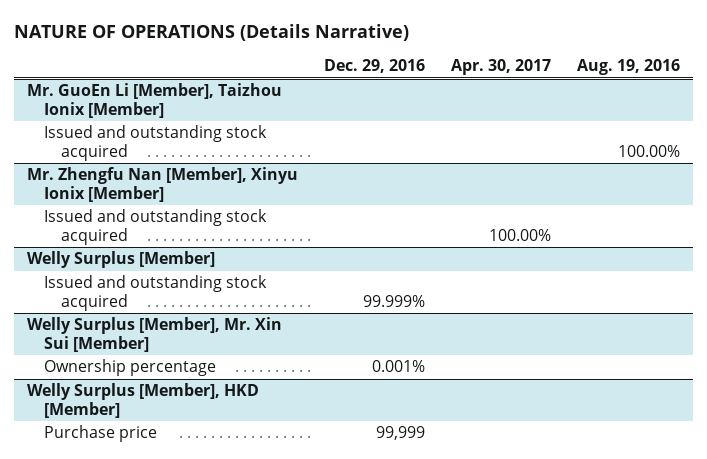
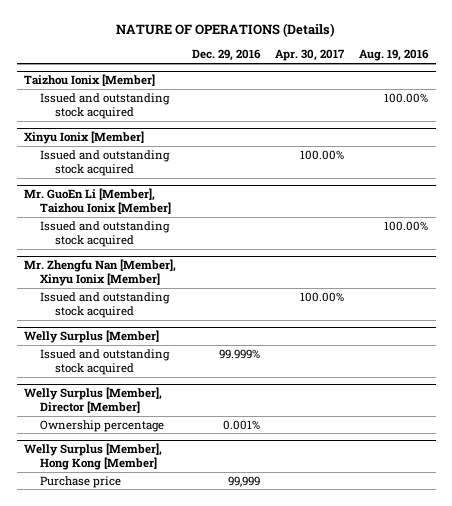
- NATURE OF OPERATIONS (Details Narrative)
+ NATURE OF OPERATIONS (Details)
+ Taizhou Ionix [Member]
+ Issued and outstanding stock acquired | | | 100.00%
+ Xinyu Ionix [Member]
+ Issued and outstanding stock acquired | | 100.00% |
- Welly Surplus [Member], Mr. Xin Sui [Member]
+ Welly Surplus [Member], Director [Member]
- Welly Surplus [Member], HKD [Member]
+ Welly Surplus [Member], Hong Kong [Member]

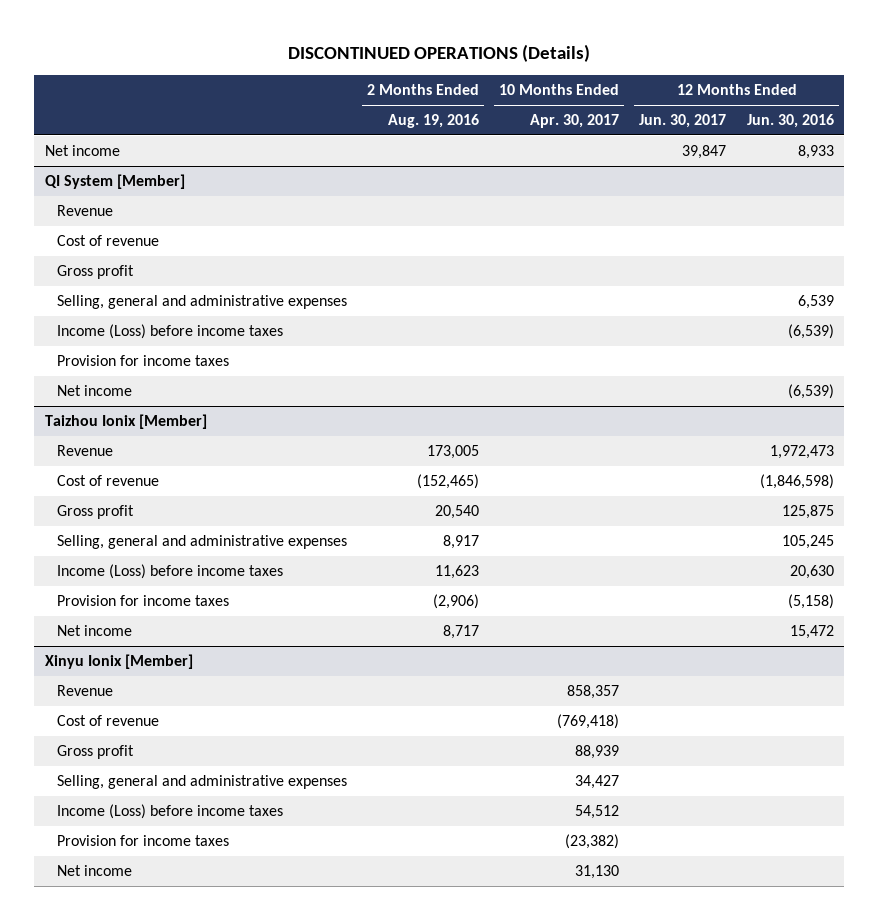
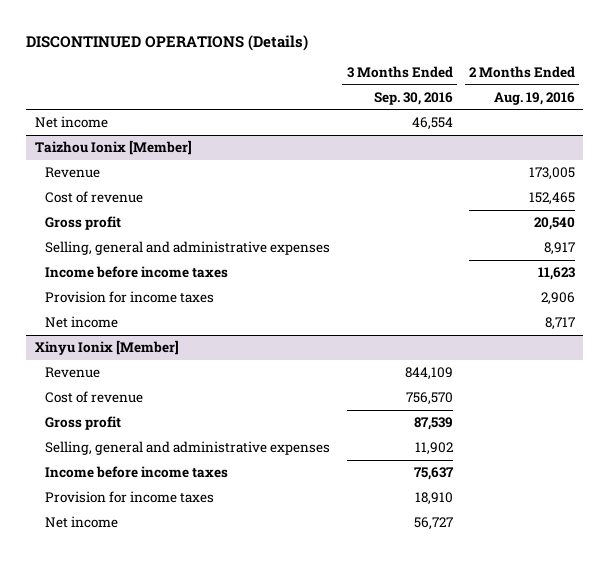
- | 2 Months Ended Aug. 19, 2016 | 10 Months Ended Apr. 30, 2017 | 12 Months Ended Jun. 30, 2017 | 12 Months Ended Jun. 30, 2016
+ | 3 Months Ended Sep. 30, 2016 | 2 Months Ended Aug. 19, 2016
- QI System [Member]
- Revenue
- Cost of revenue
- Gross profit
- Selling, general and administrative expenses | | | | 6,539
- Income (Loss) before income taxes | | | | (6,539)
- Provision for income taxes
- Net income | | | | (6,539)
@ Taizhou Ionix [Member]
- Cost of revenue | (152,465) | | | (1,846,598)
+ Cost of revenue | | 152,465
- Income (Loss) before income taxes | 11,623 | | | 20,630
- Provision for income taxes | (2,906) | | | (5,158)
+ Income before income taxes | | 11,623
+ Provision for income taxes | | 2,906
@ Xinyu Ionix [Member]
- Income (Loss) before income taxes | | 54,512 | |
+ Income before income taxes | 75,637 |

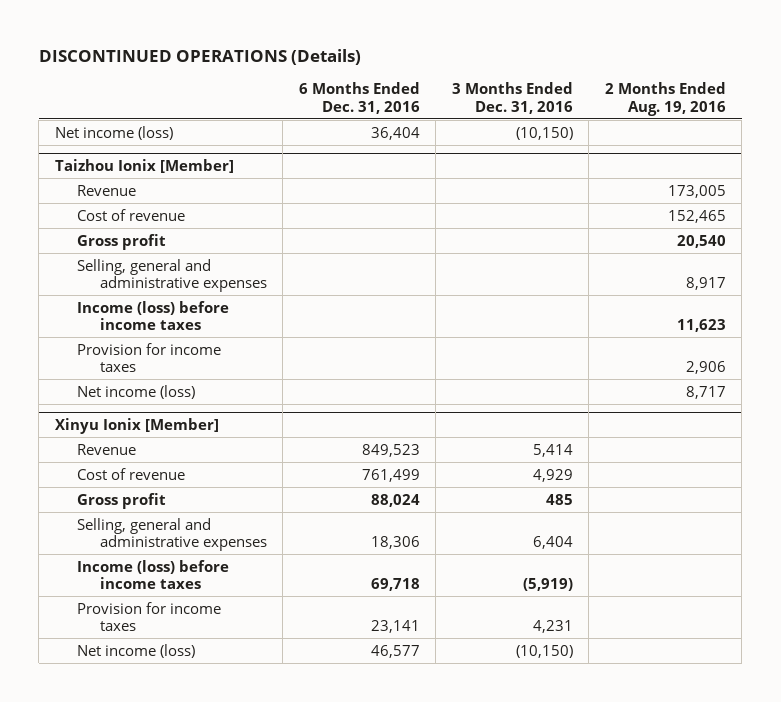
- | 3 Months Ended Sep. 30, 2016 | 2 Months Ended Aug. 19, 2016
+ | 6 Months Ended Dec. 31, 2016 | 3 Months Ended Dec. 31, 2016 | 2 Months Ended Aug. 19, 2016
- Net income | 46,554 |
+ Net income (loss) | 36,404 | (10,150) |
@ Taizhou Ionix [Member]
- Income before income taxes | | 11,623
+ Income (loss) before income taxes | | | 11,623
- Net income | | 8,717
+ Net income (loss) | | | 8,717
@ Xinyu Ionix [Member]
- Income before income taxes | 75,637 |
+ Income (loss) before income taxes | 69,718 | (5,919) |
- Net income | 56,727 |
+ Net income (loss) | 46,577 | (10,150) |

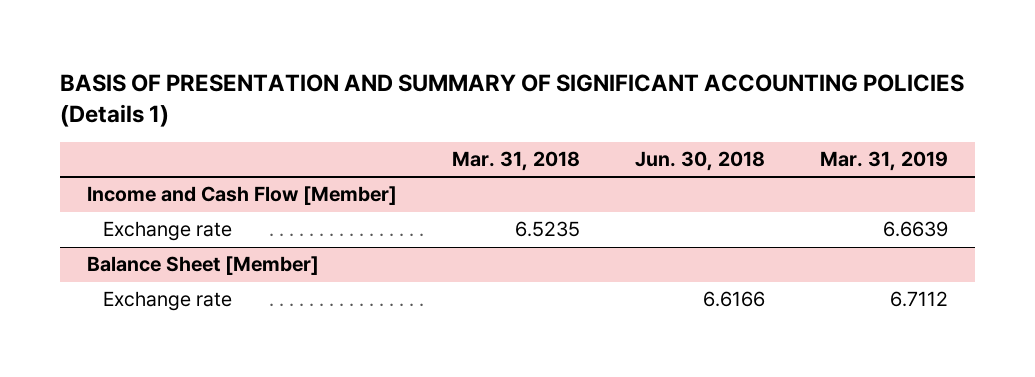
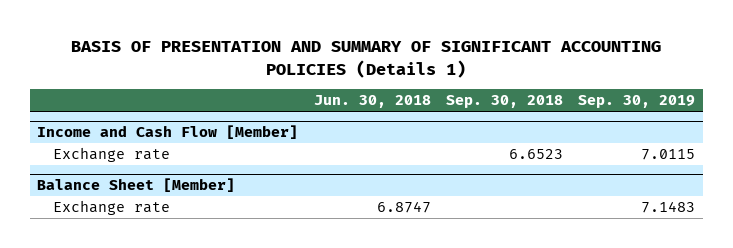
- | Mar. 31, 2018 | Jun. 30, 2018 | Mar. 31, 2019
+ | Jun. 30, 2018 | Sep. 30, 2018 | Sep. 30, 2019
@ Balance Sheet [Member]
- Exchange rate | | 6.6166 | 6.7112
+ Exchange rate | 6.8747 | | 7.1483

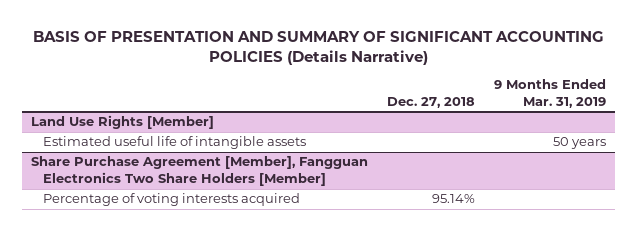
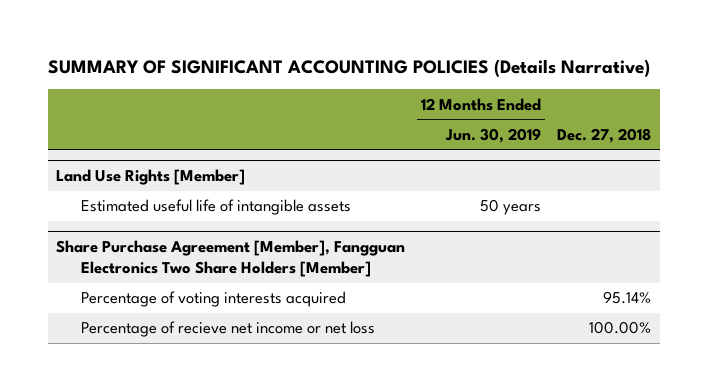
- BASIS OF PRESENTATION AND SUMMARY OF SIGNIFICANT ACCOUNTING POLICIES (Details Narrative)
+ SUMMARY OF SIGNIFICANT ACCOUNTING POLICIES (Details Narrative)
- | Dec. 27, 2018 | 9 Months Ended Mar. 31, 2019
+ | 12 Months Ended Jun. 30, 2019 | Dec. 27, 2018
@ Share Purchase Agreement [Member], Fangguan Electronics Two Share Holders [Member]
+ Percentage of recieve net income or net loss | | 100.00%

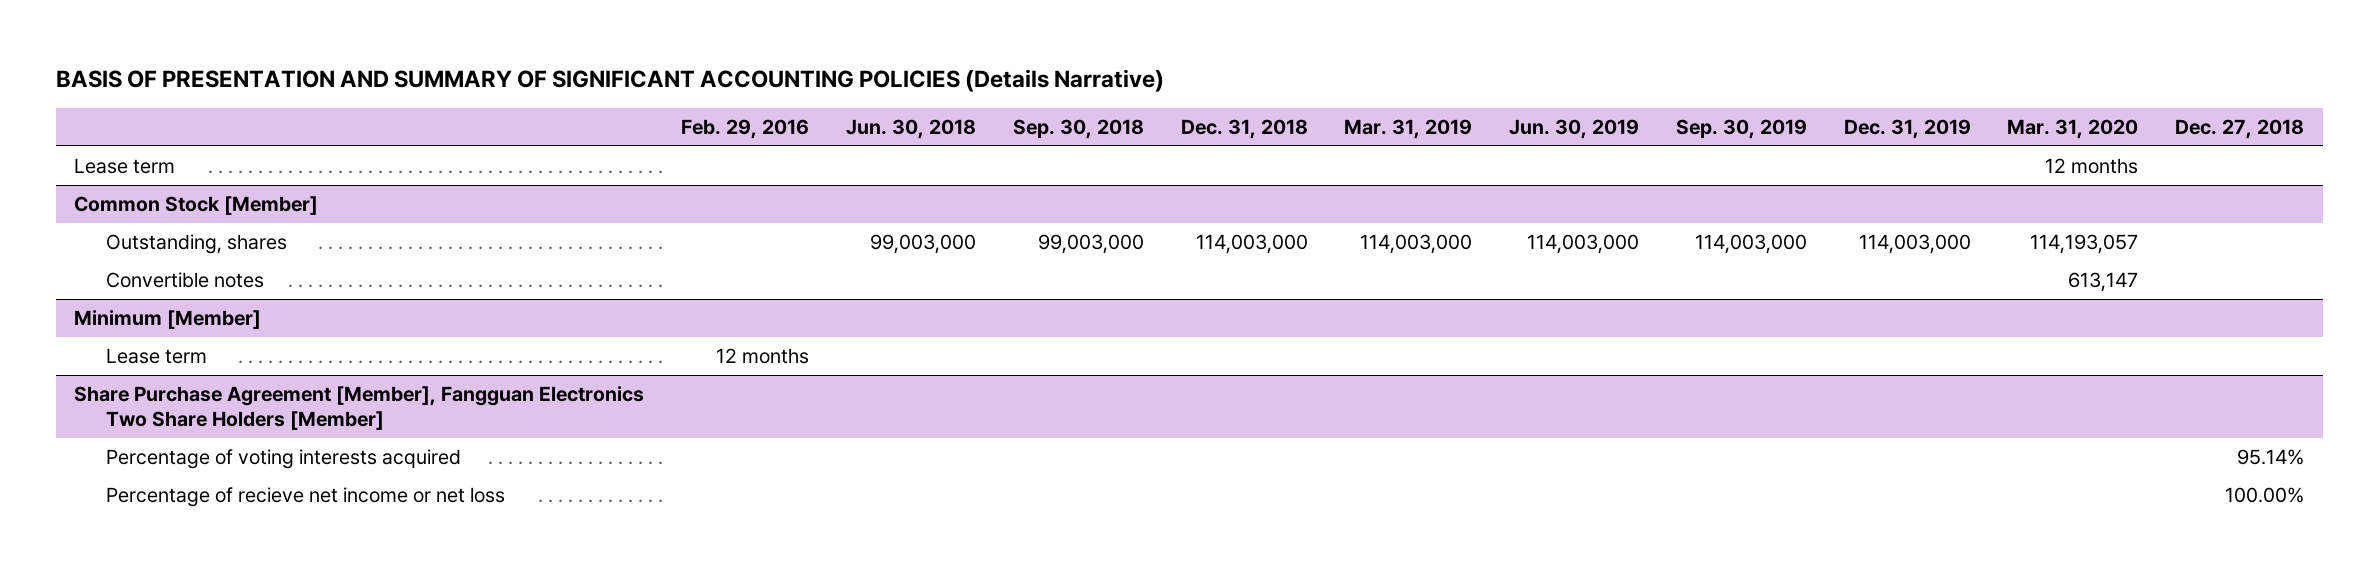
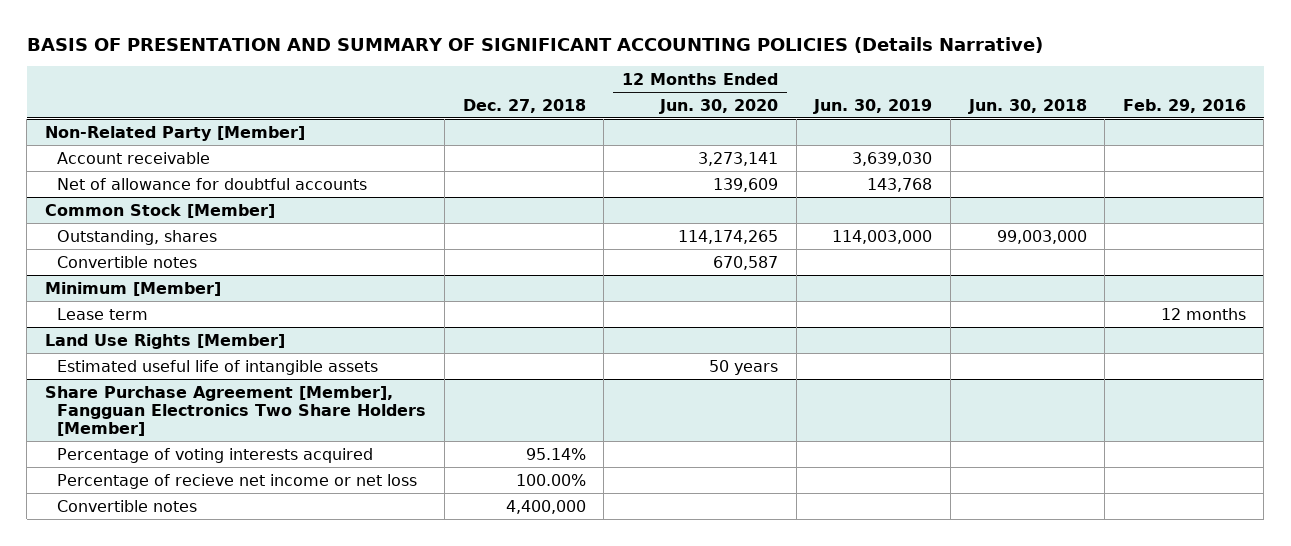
- | Feb. 29, 2016 | Jun. 30, 2018 | Sep. 30, 2018 | Dec. 31, 2018 | Mar. 31, 2019 | Jun. 30, 2019 | Sep. 30, 2019 | Dec. 31, 2019 | Mar. 31, 2020 | Dec. 27, 2018
+ | Dec. 27, 2018 | 12 Months Ended Jun. 30, 2020 | Jun. 30, 2019 | Jun. 30, 2018 | Feb. 29, 2016
- Lease term | | | | | | | | | 12 months |
+ Non-Related Party [Member]
+ Account receivable | | 3,273,141 | 3,639,030 | |
+ Net of allowance for doubtful accounts | | 139,609 | 143,768 | |
+ Land Use Rights [Member]
+ Estimated useful life of intangible assets | | 50 years | | |
@ Share Purchase Agreement [Member], Fangguan Electronics Two Share Holders [Member]
+ Convertible notes | 4,400,000 | | | |

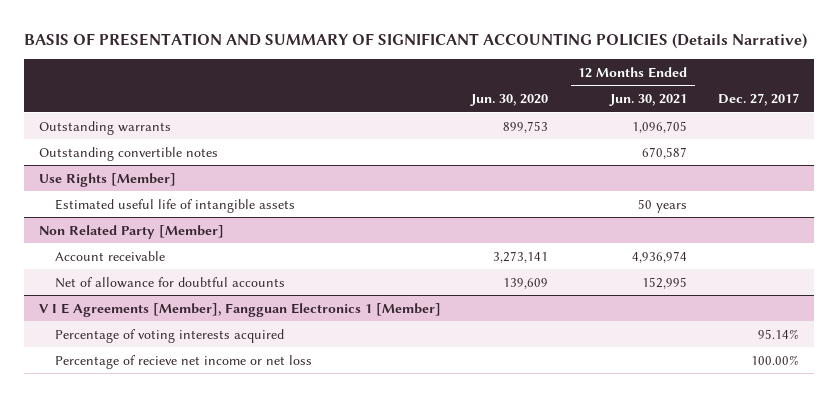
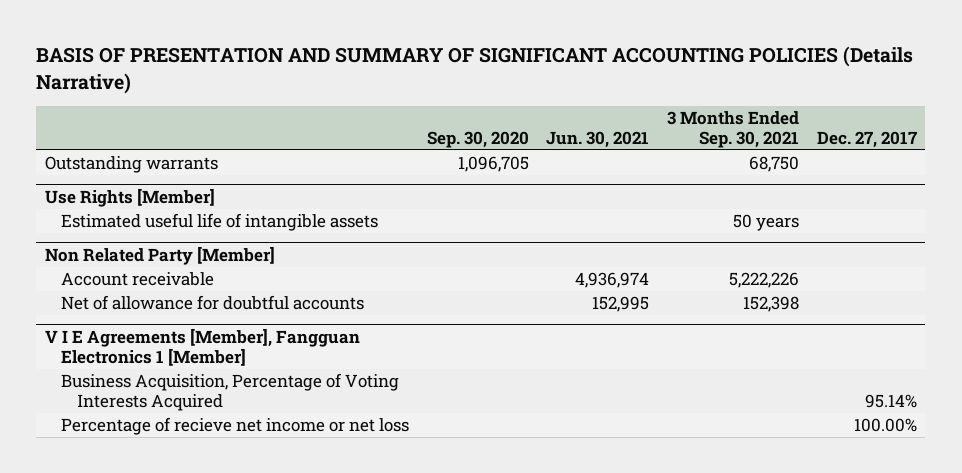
- | Jun. 30, 2020 | 12 Months Ended Jun. 30, 2021 | Dec. 27, 2017
+ | Sep. 30, 2020 | Jun. 30, 2021 | 3 Months Ended Sep. 30, 2021 | Dec. 27, 2017
- Outstanding convertible notes | | 670,587 |
@ V I E Agreements [Member], Fangguan Electronics 1 [Member]
- Percentage of voting interests acquired | | | 95.14%
+ Business Acquisition, Percentage of Voting Interests Acquired | | | | 95.14%

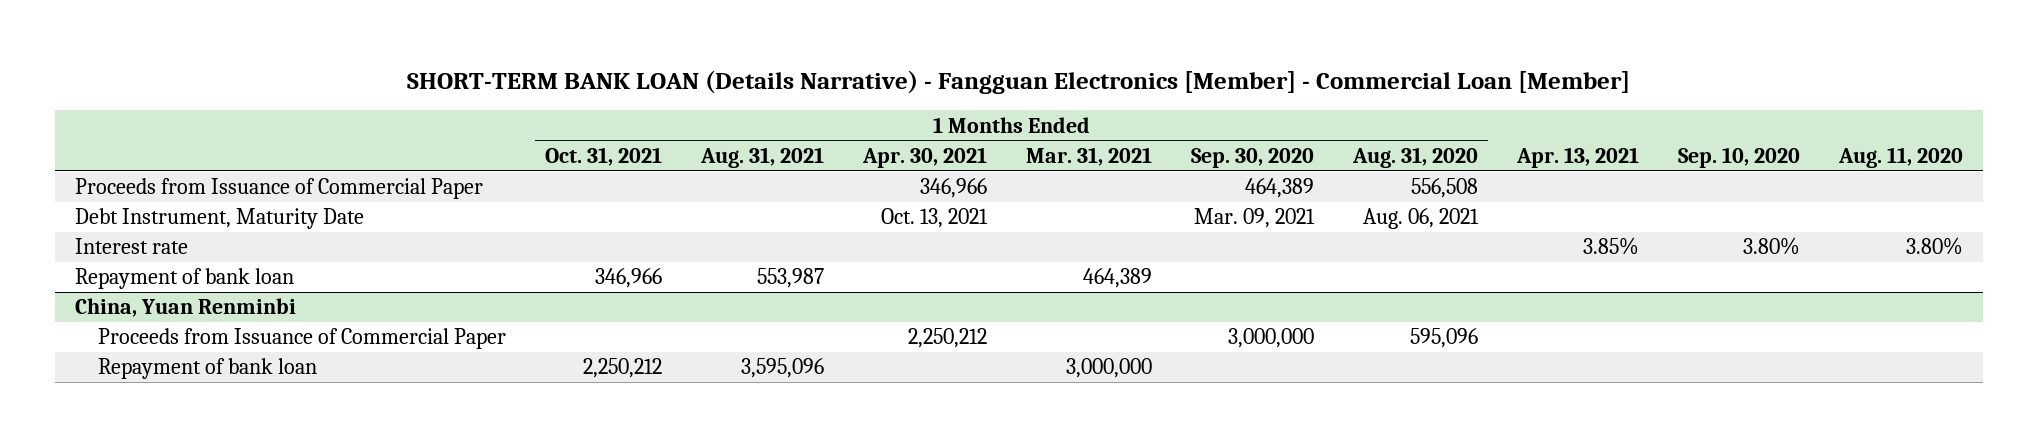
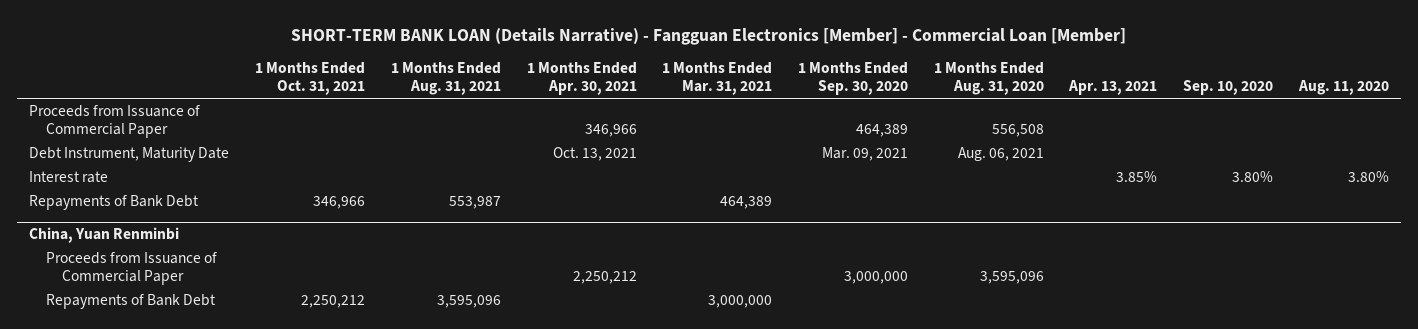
- Repayment of bank loan | 346,966 | 553,987 | | 464,389 | | | | |
+ Repayments of Bank Debt | 346,966 | 553,987 | | 464,389 | | | | |
@ China, Yuan Renminbi
- Proceeds from Issuance of Commercial Paper | | | 2,250,212 | | 3,000,000 | 595,096 | | |
- Repayment of bank loan | 2,250,212 | 3,595,096 | | 3,000,000 | | | | |
+ Proceeds from Issuance of Commercial Paper | | | 2,250,212 | | 3,000,000 | 3,595,096 | | |
+ Repayments of Bank Debt | 2,250,212 | 3,595,096 | | 3,000,000 | | | | |

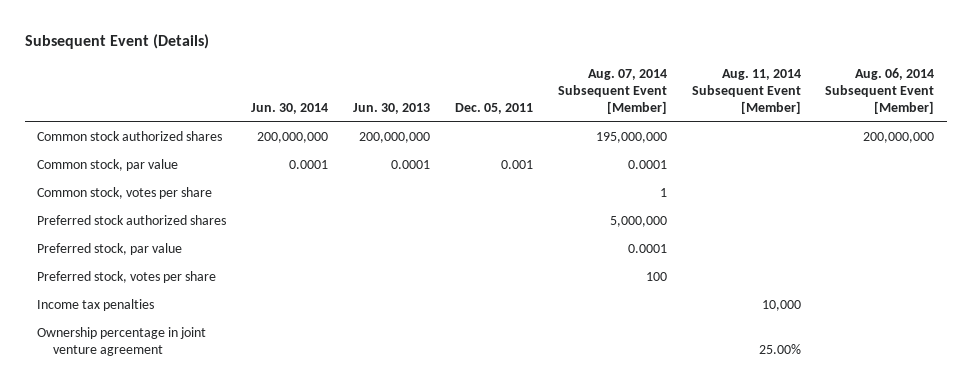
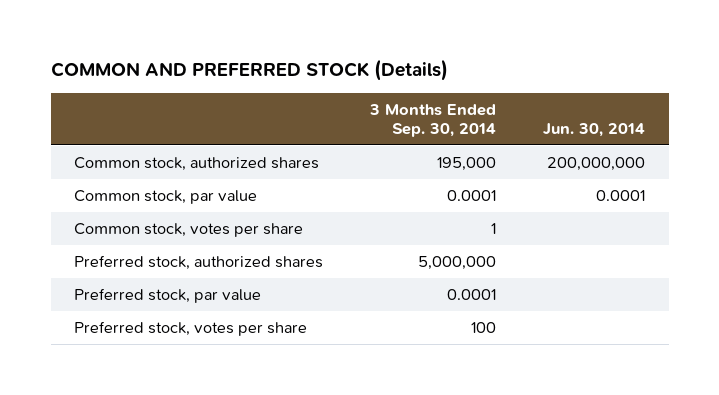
- Subsequent Event (Details)
+ COMMON AND PREFERRED STOCK (Details)
- | Jun. 30, 2014 | Jun. 30, 2013 | Dec. 05, 2011 | Aug. 07, 2014 Subsequent Event [Member] | Aug. 11, 2014 Subsequent Event [Member] | Aug. 06, 2014 Subsequent Event [Member]
+ | 3 Months Ended Sep. 30, 2014 | Jun. 30, 2014
- Common stock authorized shares | 200,000,000 | 200,000,000 | | 195,000,000 | | 200,000,000
+ Common stock, authorized shares | 195,000 | 200,000,000
- Preferred stock authorized shares | | | | 5,000,000 | |
+ Preferred stock, authorized shares | 5,000,000 |
- Income tax penalties | | | | | 10,000 |
- Ownership percentage in joint venture agreement | | | | | 25.00% |

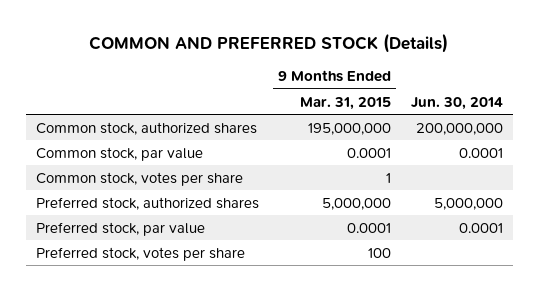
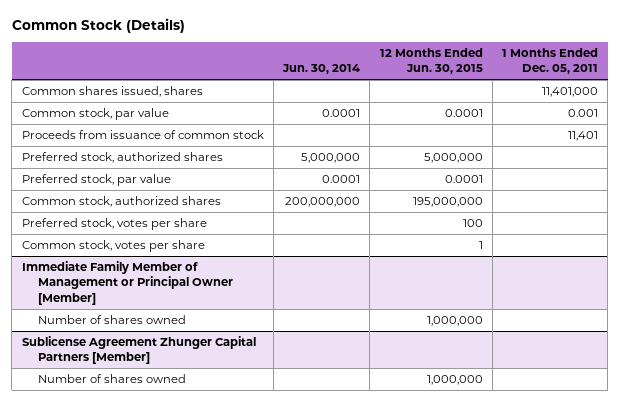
- COMMON AND PREFERRED STOCK (Details)
+ Common Stock (Details)
- | 9 Months Ended Mar. 31, 2015 | Jun. 30, 2014
+ | Jun. 30, 2014 | 12 Months Ended Jun. 30, 2015 | 1 Months Ended Dec. 05, 2011
+ Common shares issued, shares | | | 11,401,000
+ Proceeds from issuance of common stock | | | 11,401
moved down: Common stock, authorized shares | 200,000,000 | 195,000,000 |
moved down: Common stock, votes per share | | 1 |
+ Immediate Family Member of Management or Principal Owner [Member]
+ Number of shares owned | | 1,000,000 |
+ Sublicense Agreement Zhunger Capital Partners [Member]
+ Number of shares owned | | 1,000,000 |

